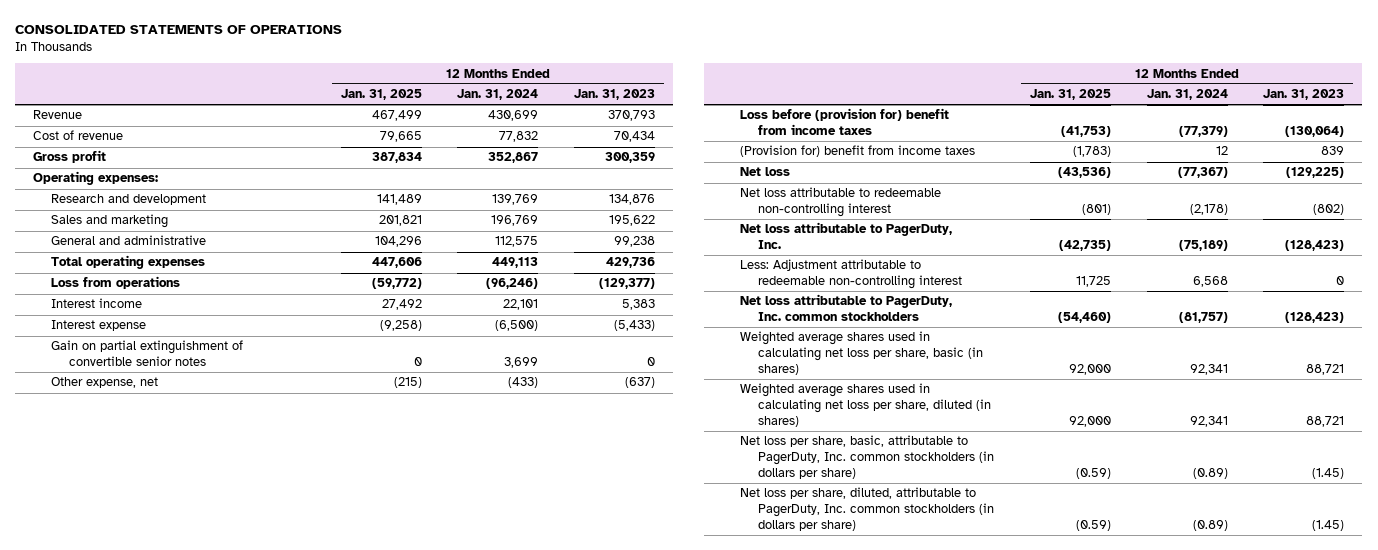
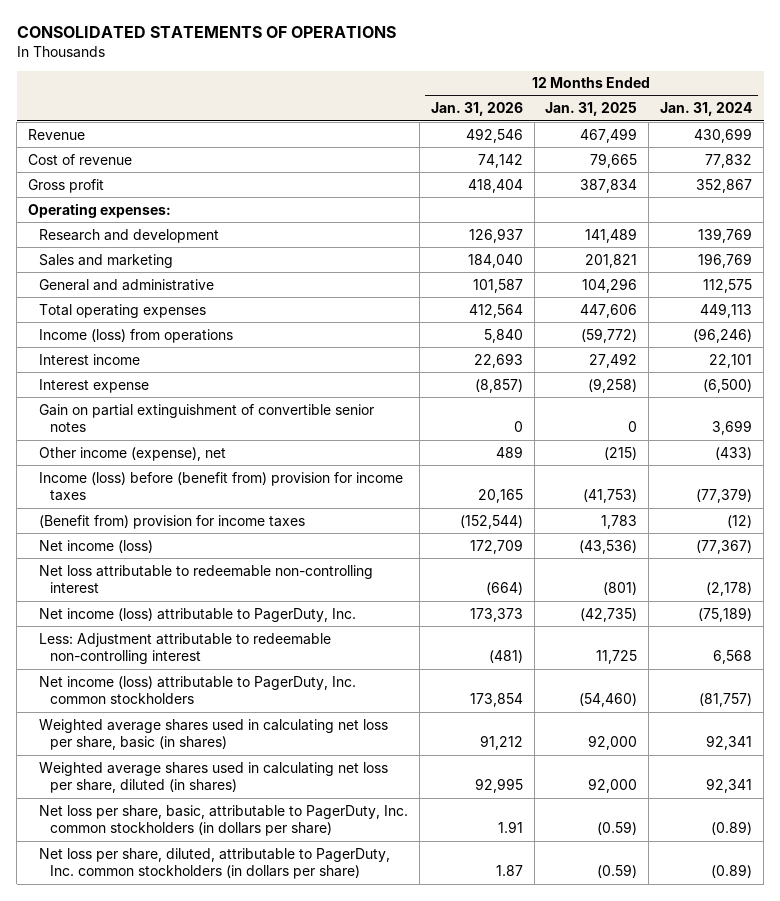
- | 12 Months Ended Jan. 31, 2025 | 12 Months Ended Jan. 31, 2024 | 12 Months Ended Jan. 31, 2023
+ | 12 Months Ended Jan. 31, 2026 | 12 Months Ended Jan. 31, 2025 | 12 Months Ended Jan. 31, 2024
- Loss from operations | (59,772) | (96,246) | (129,377)
+ Income (loss) from operations | 5,840 | (59,772) | (96,246)
- Other expense, net | (215) | (433) | (637)
- Loss before (provision for) benefit from income taxes | (41,753) | (77,379) | (130,064)
- (Provision for) benefit from income taxes | (1,783) | 12 | 839
- Net loss | (43,536) | (77,367) | (129,225)
+ Other income (expense), net | 489 | (215) | (433)
+ Income (loss) before (benefit from) provision for income taxes | 20,165 | (41,753) | (77,379)
+ (Benefit from) provision for income taxes | (152,544) | 1,783 | (12)
+ Net income (loss) | 172,709 | (43,536) | (77,367)
- Net loss attributable to PagerDuty, Inc. | (42,735) | (75,189) | (128,423)
+ Net income (loss) attributable to PagerDuty, Inc. | 173,373 | (42,735) | (75,189)
- Net loss attributable to PagerDuty, Inc. common stockholders | (54,460) | (81,757) | (128,423)
+ Net income (loss) attributable to PagerDuty, Inc. common stockholders | 173,854 | (54,460) | (81,757)

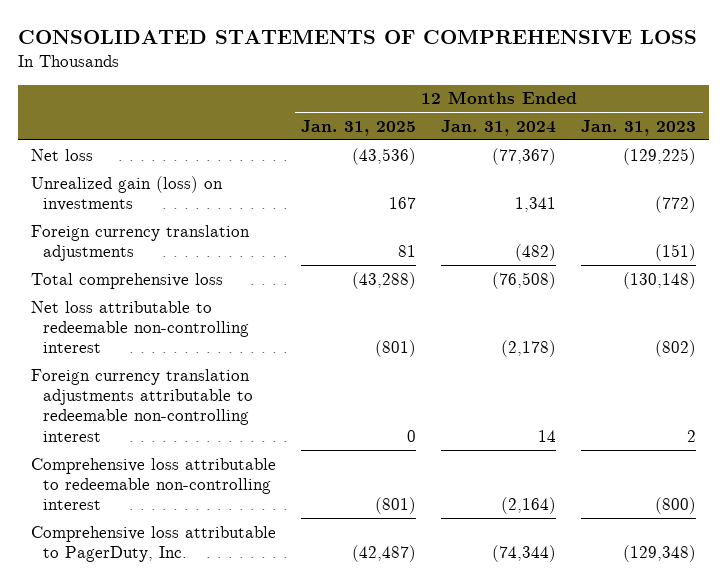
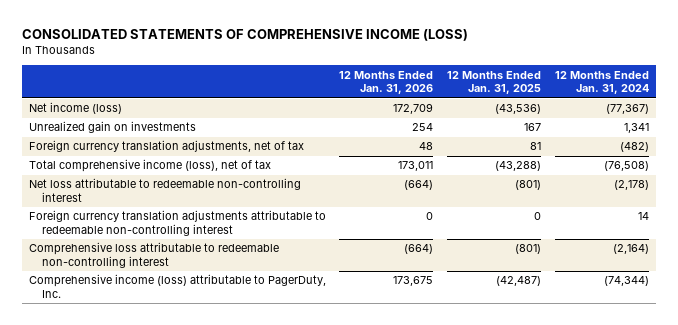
- CONSOLIDATED STATEMENTS OF COMPREHENSIVE LOSS
+ CONSOLIDATED STATEMENTS OF COMPREHENSIVE INCOME (LOSS)
- | 12 Months Ended Jan. 31, 2025 | 12 Months Ended Jan. 31, 2024 | 12 Months Ended Jan. 31, 2023
+ | 12 Months Ended Jan. 31, 2026 | 12 Months Ended Jan. 31, 2025 | 12 Months Ended Jan. 31, 2024
- Net loss | (43,536) | (77,367) | (129,225)
- Unrealized gain (loss) on investments | 167 | 1,341 | (772)
- Foreign currency translation adjustments | 81 | (482) | (151)
- Total comprehensive loss | (43,288) | (76,508) | (130,148)
+ Net income (loss) | 172,709 | (43,536) | (77,367)
+ Unrealized gain on investments | 254 | 167 | 1,341
+ Foreign currency translation adjustments, net of tax | 48 | 81 | (482)
+ Total comprehensive income (loss), net of tax | 173,011 | (43,288) | (76,508)
- Comprehensive loss attributable to PagerDuty, Inc. | (42,487) | (74,344) | (129,348)
+ Comprehensive income (loss) attributable to PagerDuty, Inc. | 173,675 | (42,487) | (74,344)

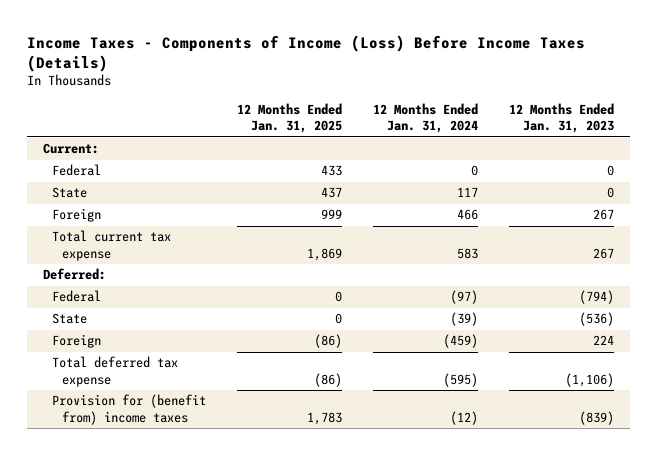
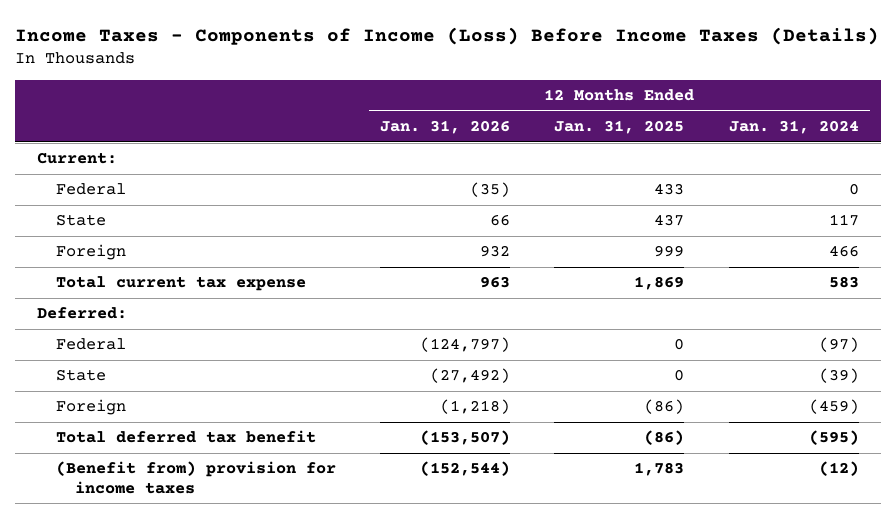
- | 12 Months Ended Jan. 31, 2025 | 12 Months Ended Jan. 31, 2024 | 12 Months Ended Jan. 31, 2023
+ | 12 Months Ended Jan. 31, 2026 | 12 Months Ended Jan. 31, 2025 | 12 Months Ended Jan. 31, 2024
- Total deferred tax expense | (86) | (595) | (1,106)
- Provision for (benefit from) income taxes | 1,783 | (12) | (839)
+ Total deferred tax benefit | (153,507) | (86) | (595)
+ (Benefit from) provision for income taxes | (152,544) | 1,783 | (12)

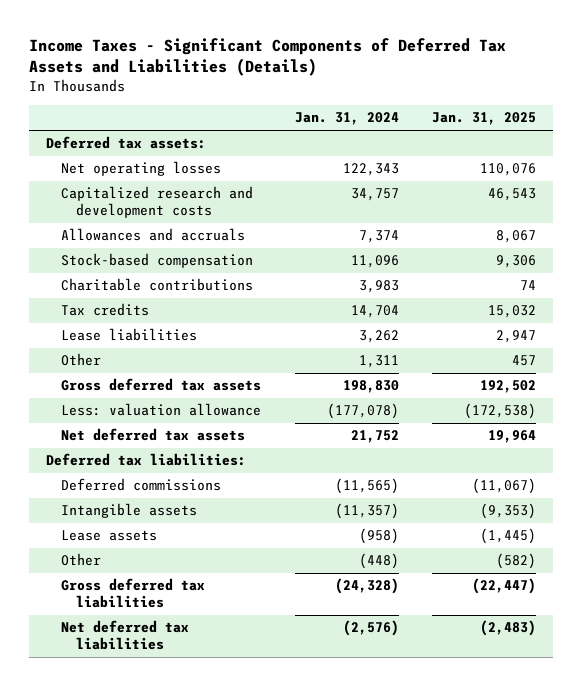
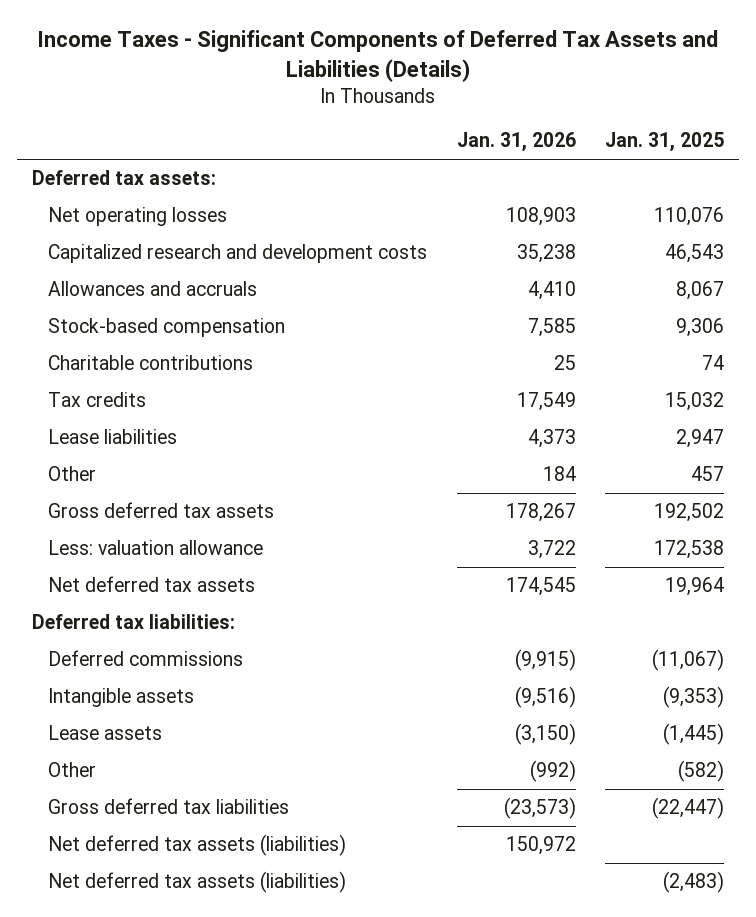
- | Jan. 31, 2024 | Jan. 31, 2025
+ | Jan. 31, 2026 | Jan. 31, 2025
- Less: valuation allowance | (177,078) | (172,538)
+ Less: valuation allowance | 3,722 | 172,538
- Net deferred tax liabilities | (2,576) | (2,483)
+ Net deferred tax assets (liabilities) | 150,972 |
+ Net deferred tax assets (liabilities) | | (2,483)

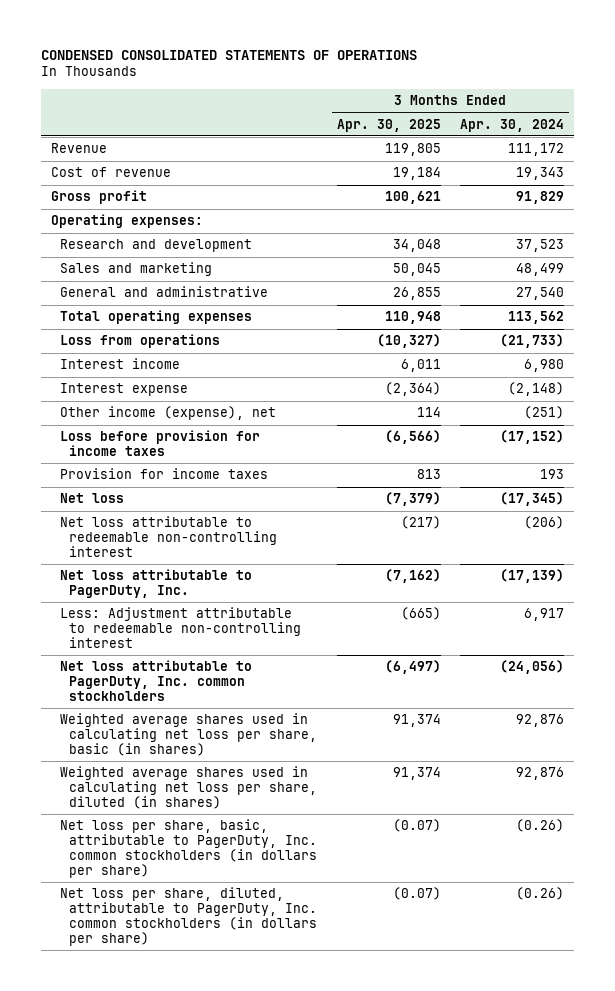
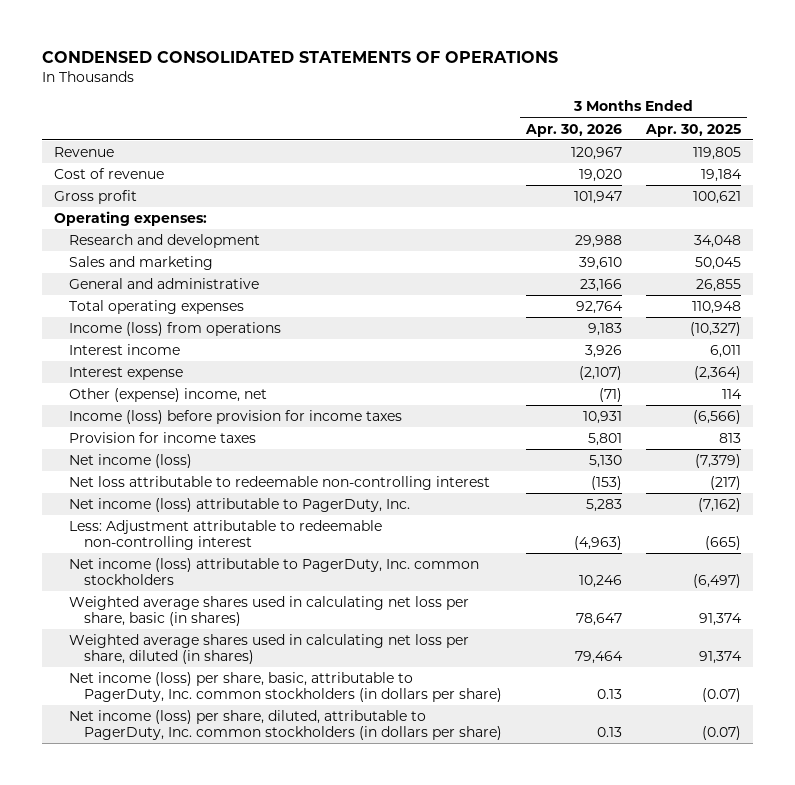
- | 3 Months Ended Apr. 30, 2025 | 3 Months Ended Apr. 30, 2024
+ | 3 Months Ended Apr. 30, 2026 | 3 Months Ended Apr. 30, 2025
- Loss from operations | (10,327) | (21,733)
+ Income (loss) from operations | 9,183 | (10,327)
- Other income (expense), net | 114 | (251)
- Loss before provision for income taxes | (6,566) | (17,152)
+ Other (expense) income, net | (71) | 114
+ Income (loss) before provision for income taxes | 10,931 | (6,566)
- Net loss | (7,379) | (17,345)
+ Net income (loss) | 5,130 | (7,379)
- Net loss attributable to PagerDuty, Inc. | (7,162) | (17,139)
+ Net income (loss) attributable to PagerDuty, Inc. | 5,283 | (7,162)
- Net loss attributable to PagerDuty, Inc. common stockholders | (6,497) | (24,056)
+ Net income (loss) attributable to PagerDuty, Inc. common stockholders | 10,246 | (6,497)
- Net loss per share, basic, attributable to PagerDuty, Inc. common stockholders (in dollars per share) | (0.07) | (0.26)
- Net loss per share, diluted, attributable to PagerDuty, Inc. common stockholders (in dollars per share) | (0.07) | (0.26)
+ Net income (loss) per share, basic, attributable to PagerDuty, Inc. common stockholders (in dollars per share) | 0.13 | (0.07)
+ Net income (loss) per share, diluted, attributable to PagerDuty, Inc. common stockholders (in dollars per share) | 0.13 | (0.07)

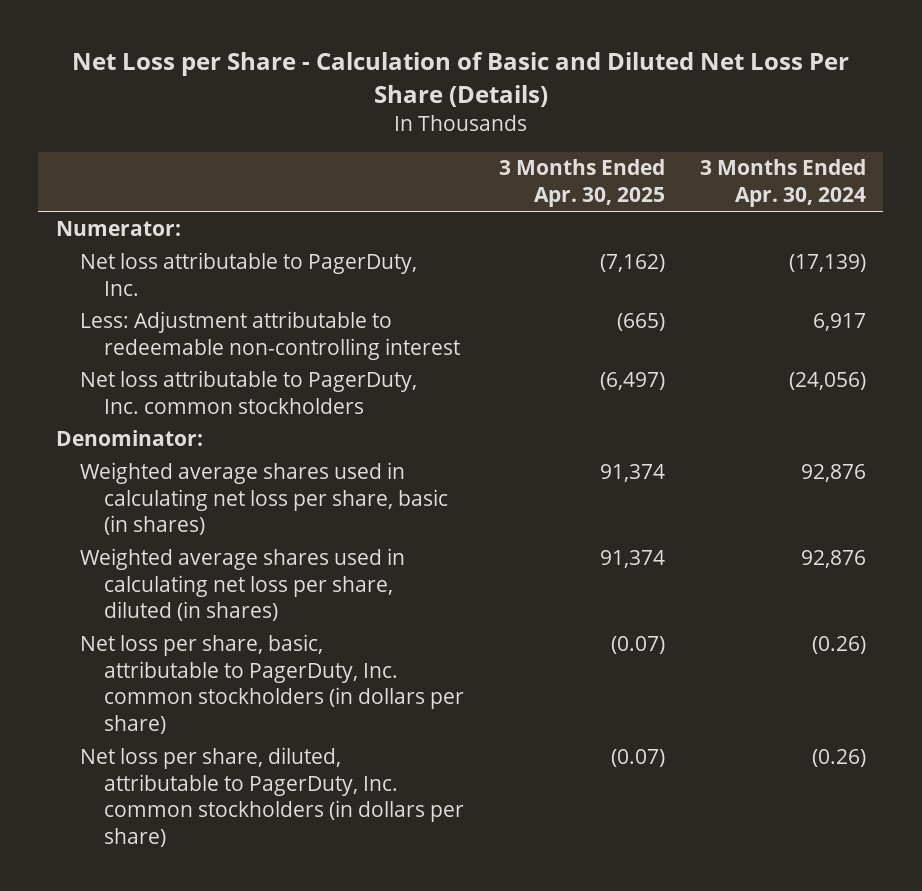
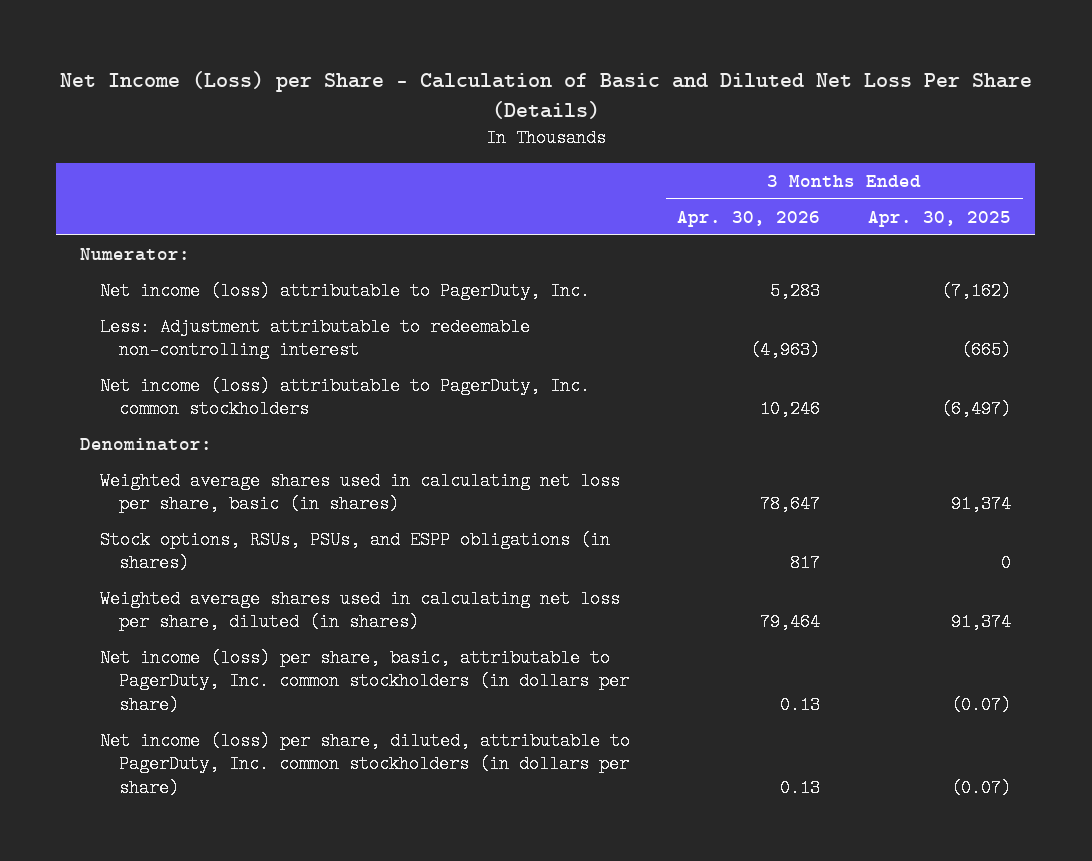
- Net Loss per Share - Calculation of Basic and Diluted Net Loss Per Share (Details)
+ Net Income (Loss) per Share - Calculation of Basic and Diluted Net Loss Per Share (Details)
- | 3 Months Ended Apr. 30, 2025 | 3 Months Ended Apr. 30, 2024
+ | 3 Months Ended Apr. 30, 2026 | 3 Months Ended Apr. 30, 2025
- Net loss attributable to PagerDuty, Inc. | (7,162) | (17,139)
+ Net income (loss) attributable to PagerDuty, Inc. | 5,283 | (7,162)
- Net loss attributable to PagerDuty, Inc. common stockholders | (6,497) | (24,056)
+ Net income (loss) attributable to PagerDuty, Inc. common stockholders | 10,246 | (6,497)
+ Stock options, RSUs, PSUs, and ESPP obligations (in shares) | 817 | 0
- Net loss per share, basic, attributable to PagerDuty, Inc. common stockholders (in dollars per share) | (0.07) | (0.26)
- Net loss per share, diluted, attributable to PagerDuty, Inc. common stockholders (in dollars per share) | (0.07) | (0.26)
+ Net income (loss) per share, basic, attributable to PagerDuty, Inc. common stockholders (in dollars per share) | 0.13 | (0.07)
+ Net income (loss) per share, diluted, attributable to PagerDuty, Inc. common stockholders (in dollars per share) | 0.13 | (0.07)

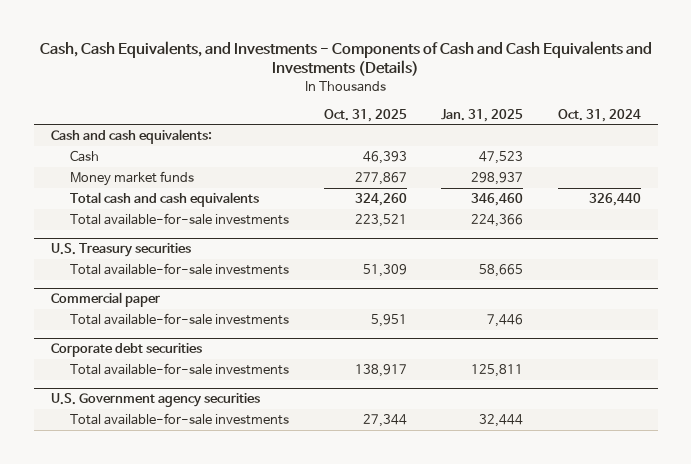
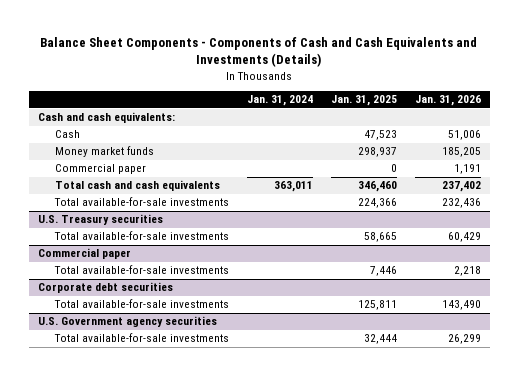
- Cash, Cash Equivalents, and Investments - Components of Cash and Cash Equivalents and Investments (Details)
+ Balance Sheet Components - Components of Cash and Cash Equivalents and Investments (Details)
- | Oct. 31, 2025 | Jan. 31, 2025 | Oct. 31, 2024
+ | Jan. 31, 2024 | Jan. 31, 2025 | Jan. 31, 2026
+ Commercial paper | | 0 | 1,191

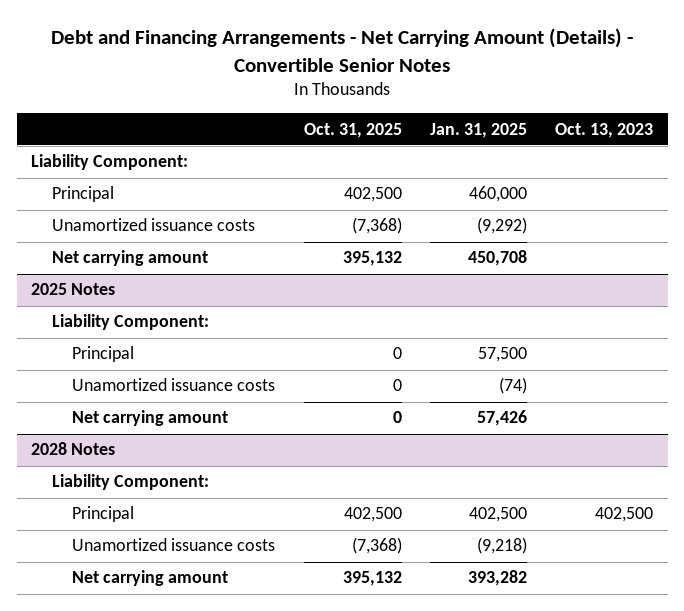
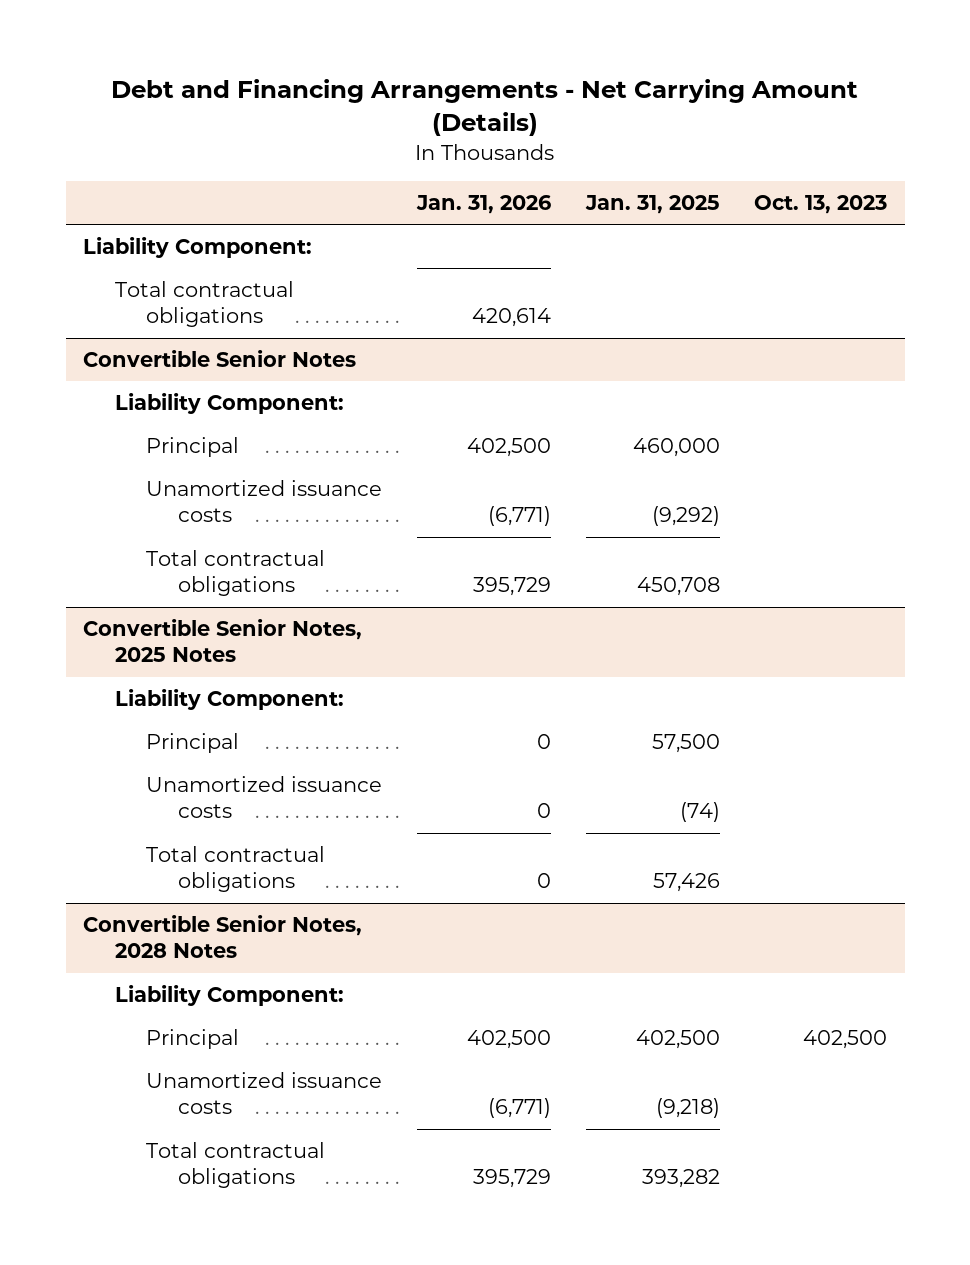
- Debt and Financing Arrangements - Net Carrying Amount (Details) - Convertible Senior Notes
+ Debt and Financing Arrangements - Net Carrying Amount (Details)
- | Oct. 31, 2025 | Jan. 31, 2025 | Oct. 13, 2023
+ | Jan. 31, 2026 | Jan. 31, 2025 | Oct. 13, 2023
+ Total contractual obligations | 420,614 | |
+ Convertible Senior Notes
+ Liability Component:
- Net carrying amount | 395,132 | 450,708 |
- 2025 Notes
+ Total contractual obligations | 395,729 | 450,708 |
+ Convertible Senior Notes, 2025 Notes
- Net carrying amount | 0 | 57,426 |
- 2028 Notes
+ Total contractual obligations | 0 | 57,426 |
+ Convertible Senior Notes, 2028 Notes
- Net carrying amount | 395,132 | 393,282 |
+ Total contractual obligations | 395,729 | 393,282 |

